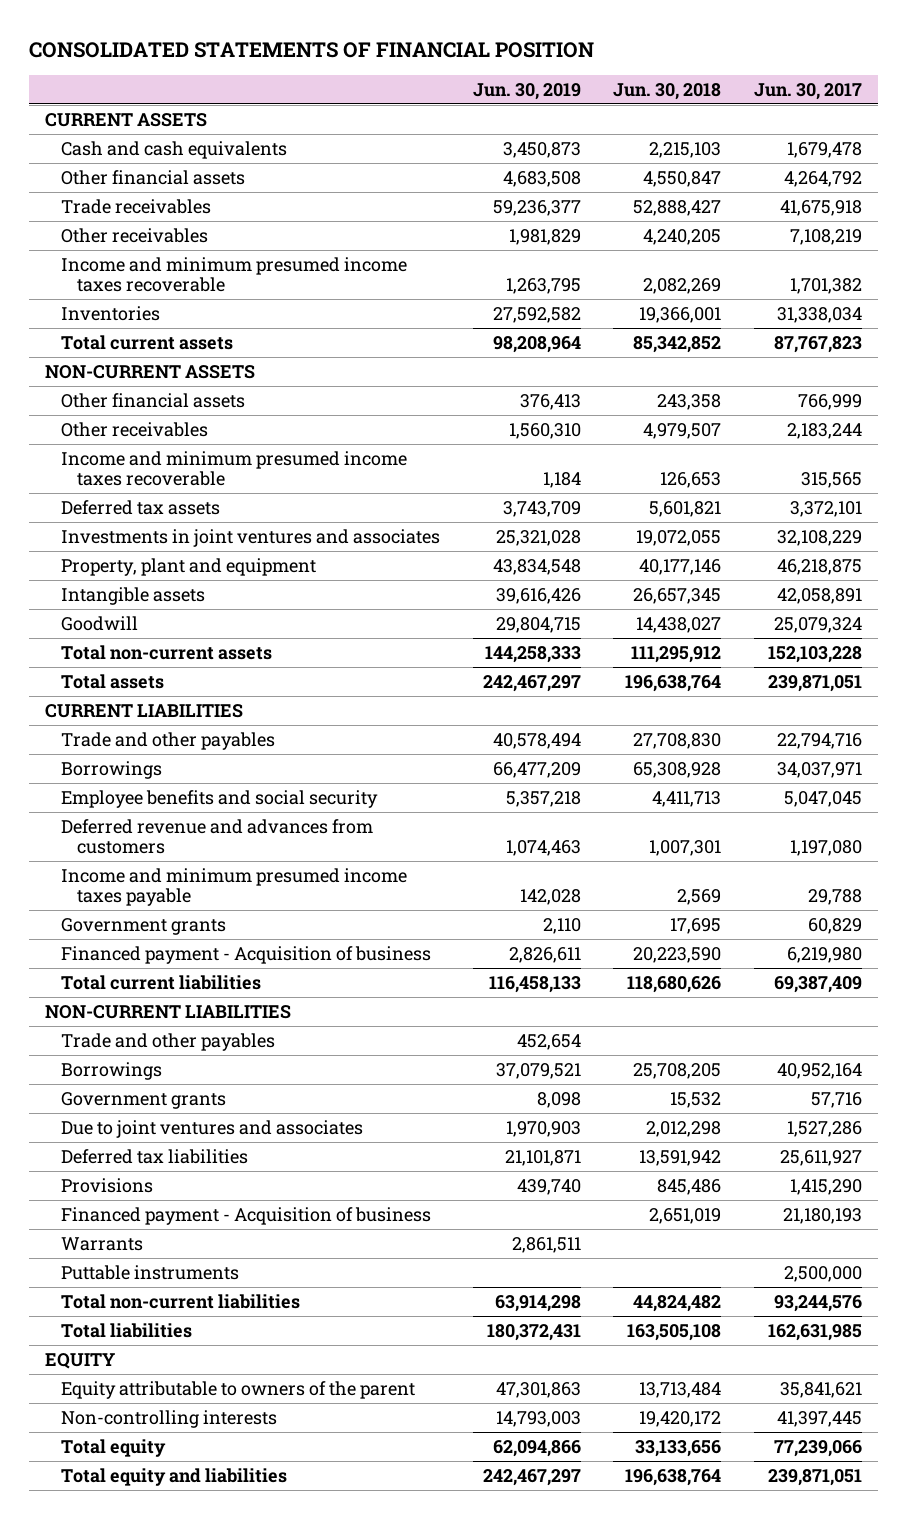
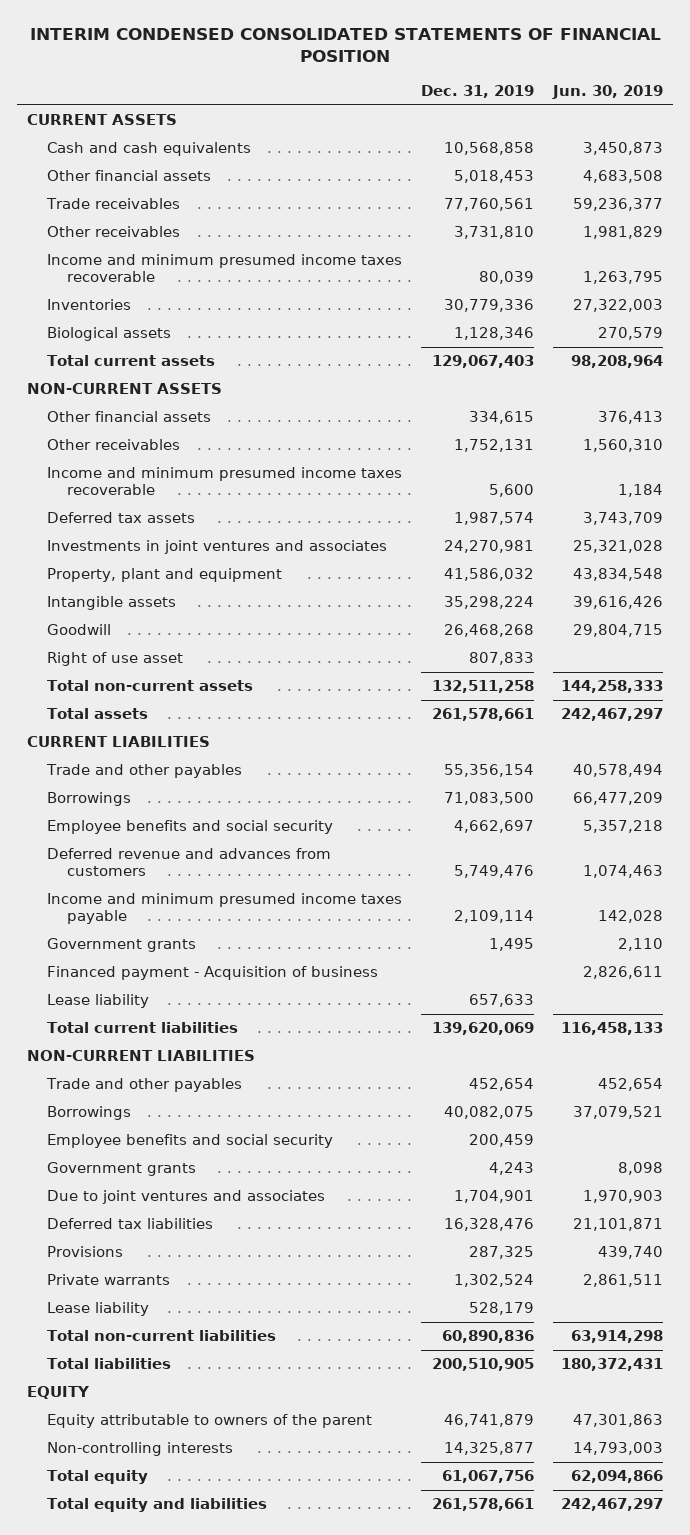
- CONSOLIDATED STATEMENTS OF FINANCIAL POSITION
+ INTERIM CONDENSED CONSOLIDATED STATEMENTS OF FINANCIAL POSITION
- | Jun. 30, 2019 | Jun. 30, 2018 | Jun. 30, 2017
+ | Dec. 31, 2019 | Jun. 30, 2019
- Inventories | 27,592,582 | 19,366,001 | 31,338,034
+ Inventories | 30,779,336 | 27,322,003
+ Biological assets | 1,128,346 | 270,579
+ Right of use asset | 807,833 |
+ Lease liability | 657,633 |
+ Employee benefits and social security | 200,459 |
- Financed payment - Acquisition of business | | 2,651,019 | 21,180,193
- Warrants | 2,861,511 | |
- Puttable instruments | | | 2,500,000
+ Private warrants | 1,302,524 | 2,861,511
+ Lease liability | 528,179 |

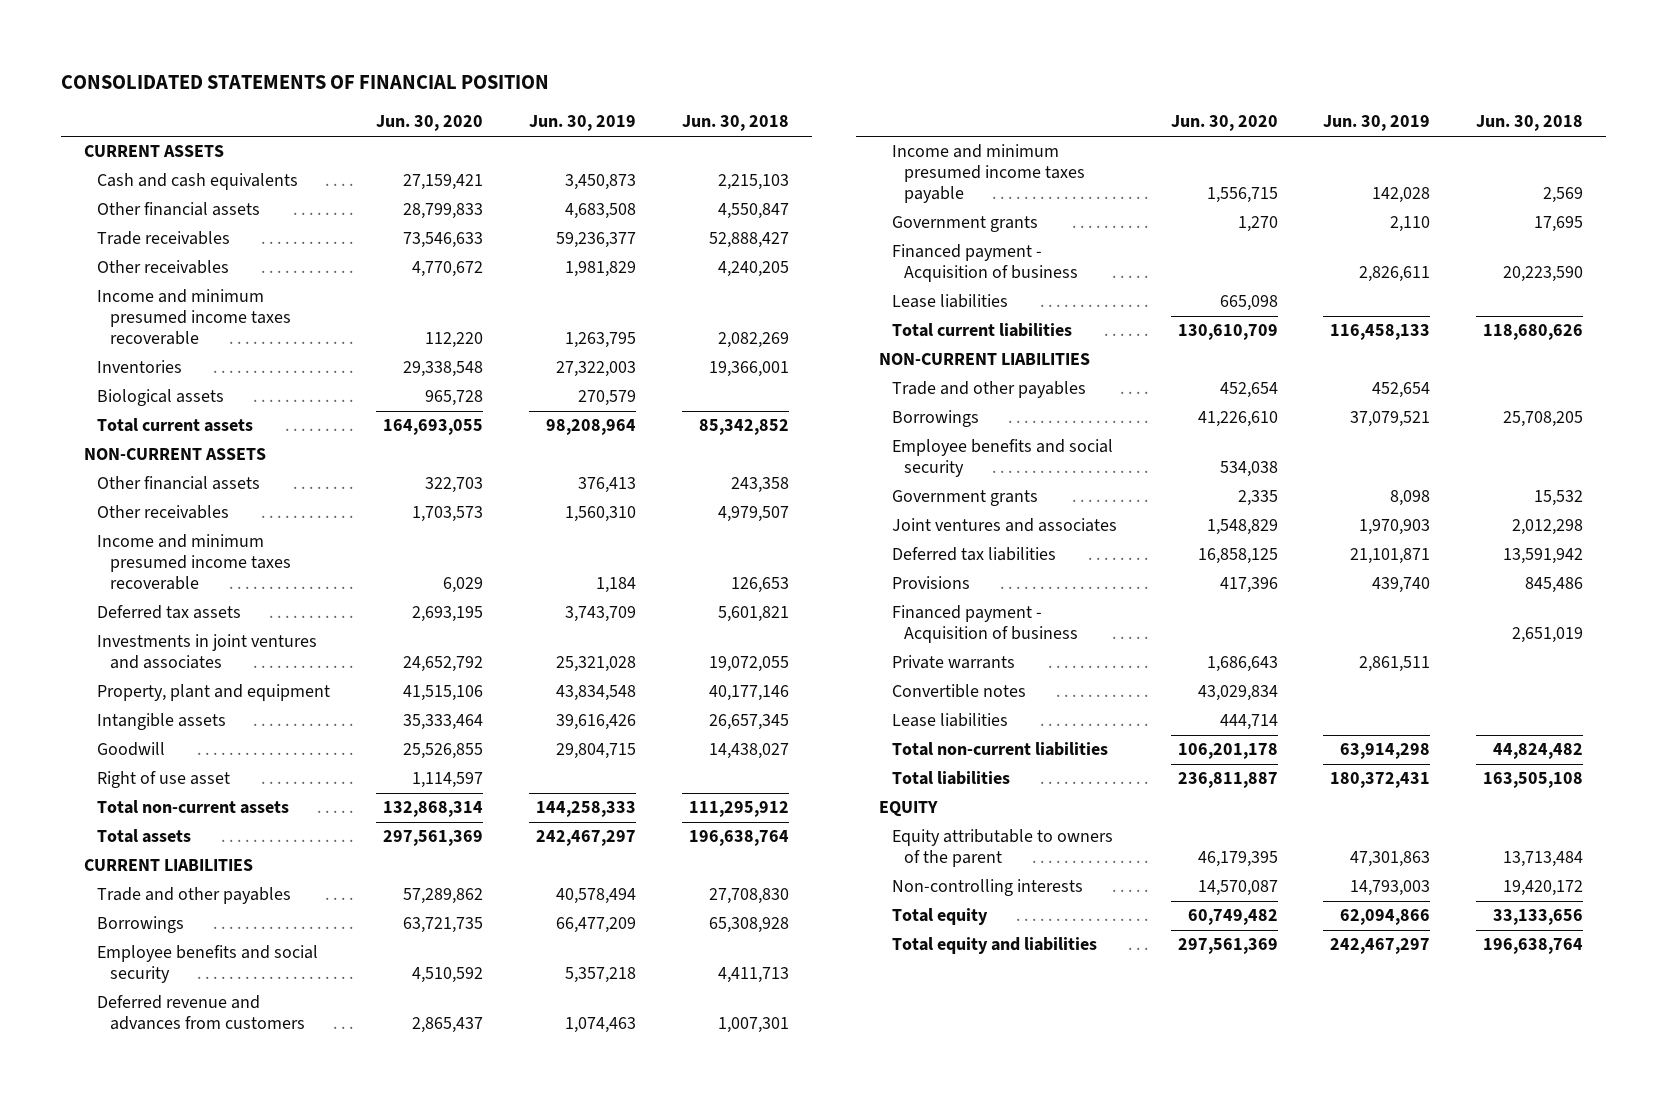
- INTERIM CONDENSED CONSOLIDATED STATEMENTS OF FINANCIAL POSITION
+ CONSOLIDATED STATEMENTS OF FINANCIAL POSITION
- | Dec. 31, 2019 | Jun. 30, 2019
+ | Jun. 30, 2020 | Jun. 30, 2019 | Jun. 30, 2018
- Lease liability | 657,633 |
+ Lease liabilities | 665,098 | |
- Due to joint ventures and associates | 1,704,901 | 1,970,903
+ Joint ventures and associates | 1,548,829 | 1,970,903 | 2,012,298
+ Financed payment - Acquisition of business | | | 2,651,019
- Lease liability | 528,179 |
+ Convertible notes | 43,029,834 | |
+ Lease liabilities | 444,714 | |

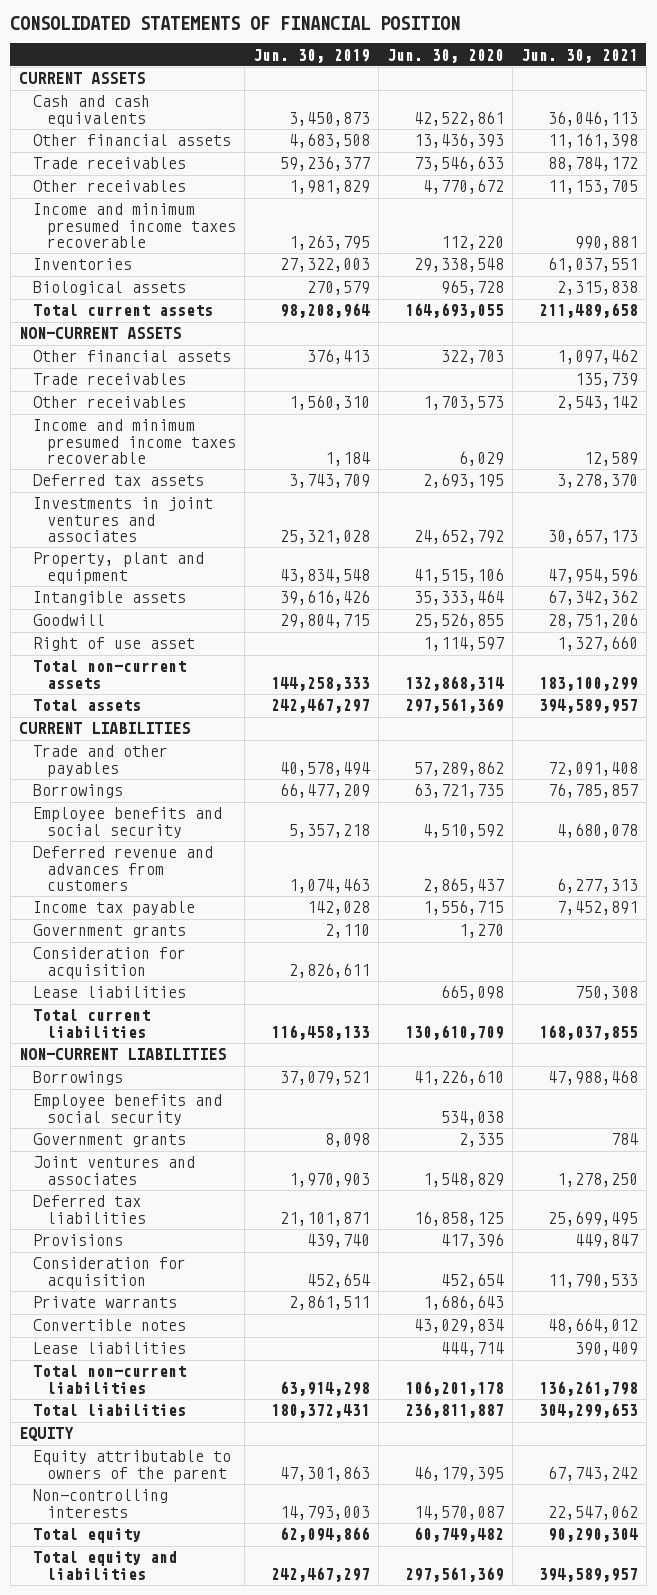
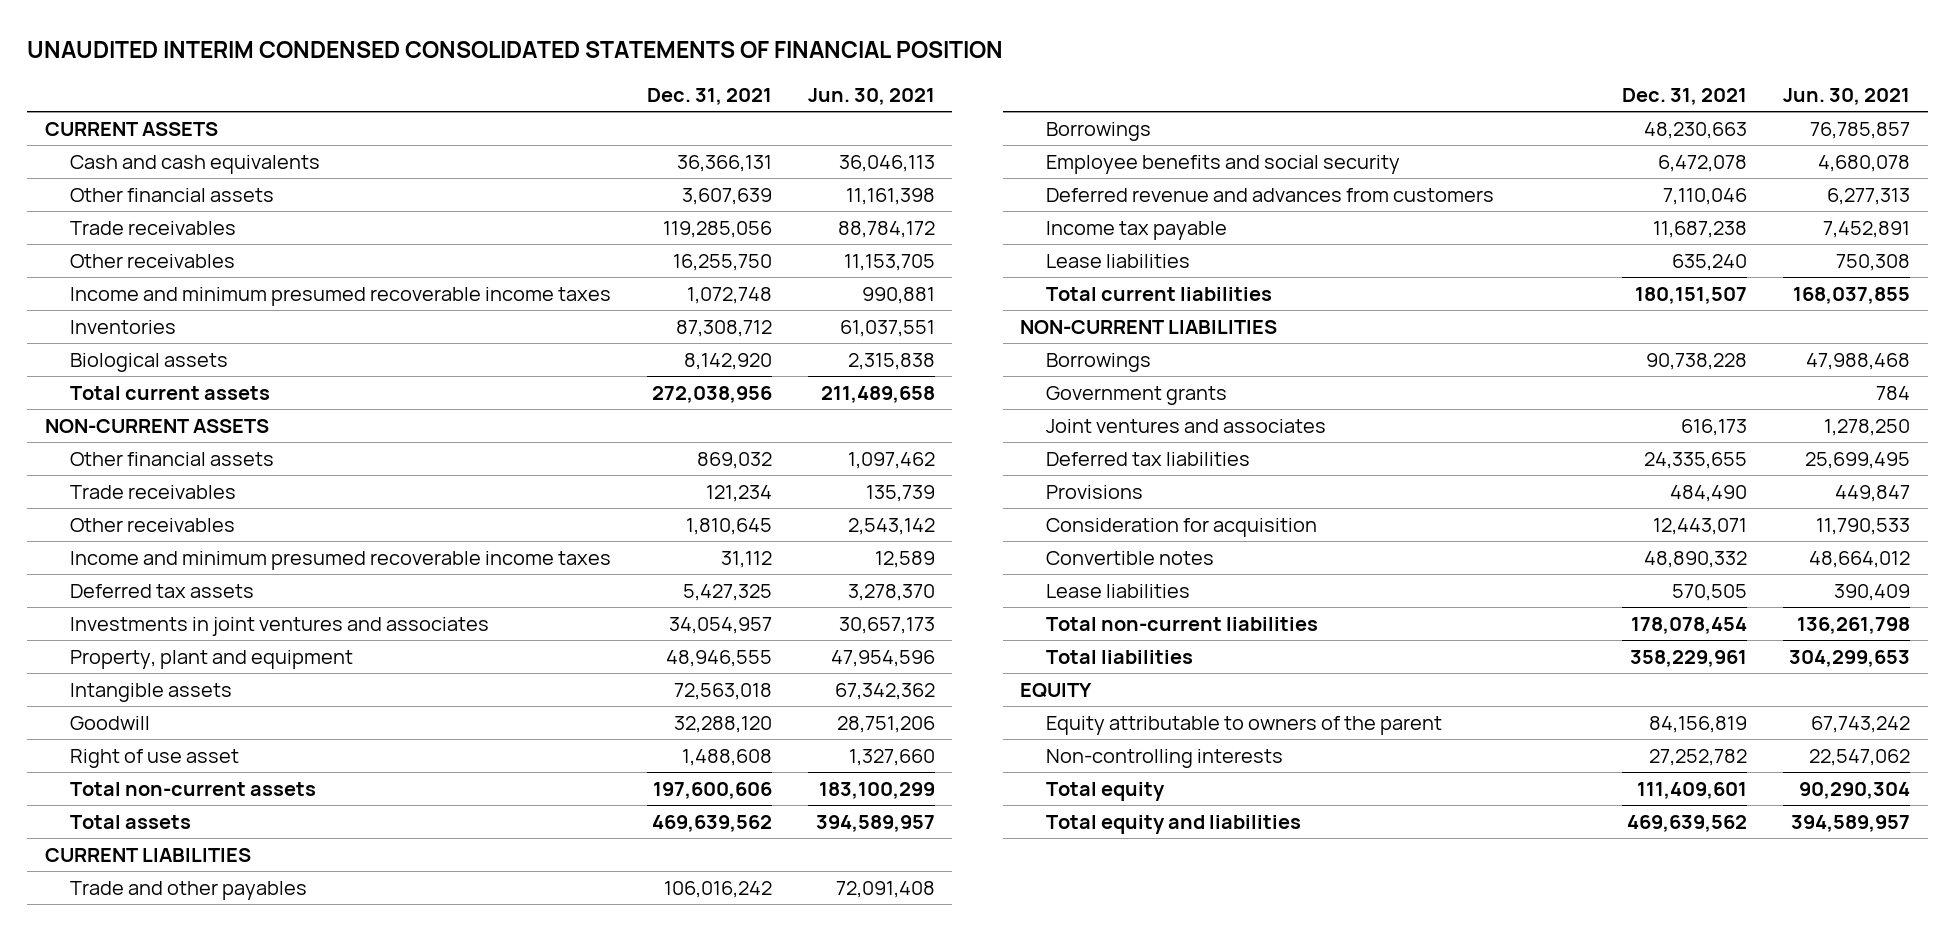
- CONSOLIDATED STATEMENTS OF FINANCIAL POSITION
+ UNAUDITED INTERIM CONDENSED CONSOLIDATED STATEMENTS OF FINANCIAL POSITION
- | Jun. 30, 2019 | Jun. 30, 2020 | Jun. 30, 2021
+ | Dec. 31, 2021 | Jun. 30, 2021
- Income and minimum presumed income taxes recoverable | 1,263,795 | 112,220 | 990,881
+ Income and minimum presumed recoverable income taxes | 1,072,748 | 990,881
- Income and minimum presumed income taxes recoverable | 1,184 | 6,029 | 12,589
+ Income and minimum presumed recoverable income taxes | 31,112 | 12,589
- Government grants | 2,110 | 1,270 |
- Consideration for acquisition | 2,826,611 | |
- Employee benefits and social security | | 534,038 |
- Private warrants | 2,861,511 | 1,686,643 |

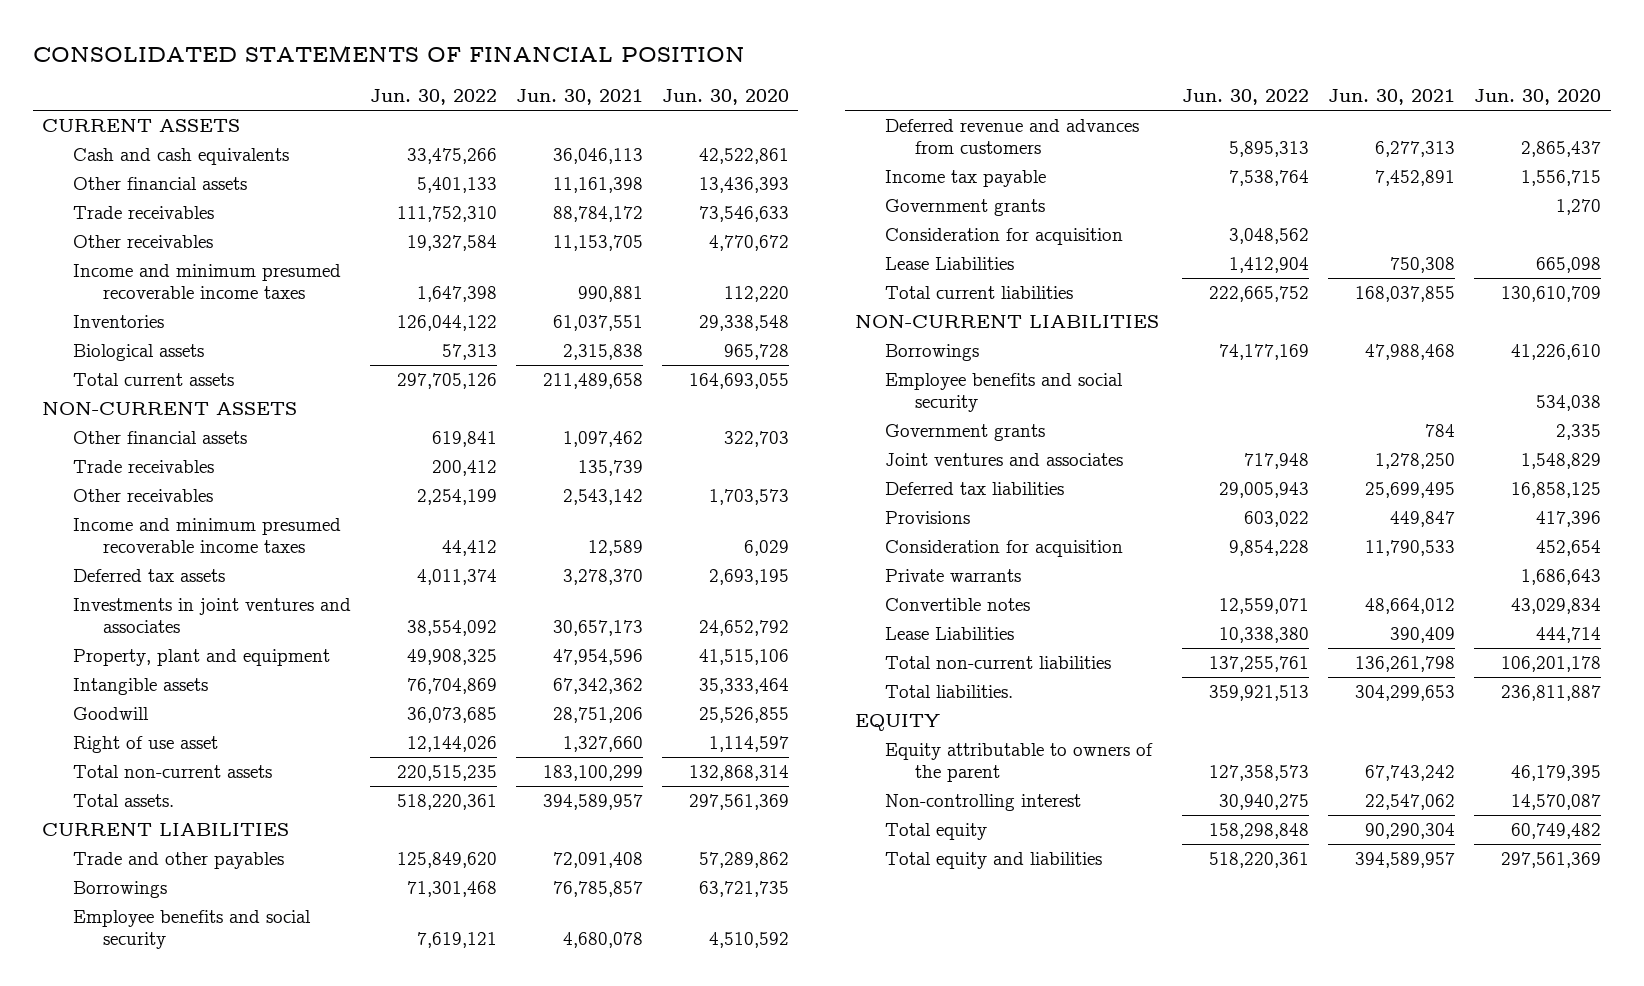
- UNAUDITED INTERIM CONDENSED CONSOLIDATED STATEMENTS OF FINANCIAL POSITION
+ CONSOLIDATED STATEMENTS OF FINANCIAL POSITION
- | Dec. 31, 2021 | Jun. 30, 2021
+ | Jun. 30, 2022 | Jun. 30, 2021 | Jun. 30, 2020
- Total assets | 469,639,562 | 394,589,957
+ Total assets. | 518,220,361 | 394,589,957 | 297,561,369
- Lease liabilities | 635,240 | 750,308
+ Government grants | | | 1,270
+ Consideration for acquisition | 3,048,562 | |
+ Lease Liabilities | 1,412,904 | 750,308 | 665,098
+ Employee benefits and social security | | | 534,038
+ Private warrants | | | 1,686,643
- Lease liabilities | 570,505 | 390,409
+ Lease Liabilities | 10,338,380 | 390,409 | 444,714
- Total liabilities | 358,229,961 | 304,299,653
+ Total liabilities. | 359,921,513 | 304,299,653 | 236,811,887
- Non-controlling interests | 27,252,782 | 22,547,062
+ Non-controlling interest | 30,940,275 | 22,547,062 | 14,570,087

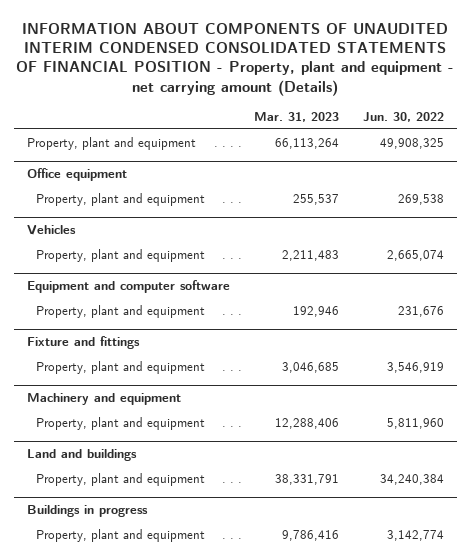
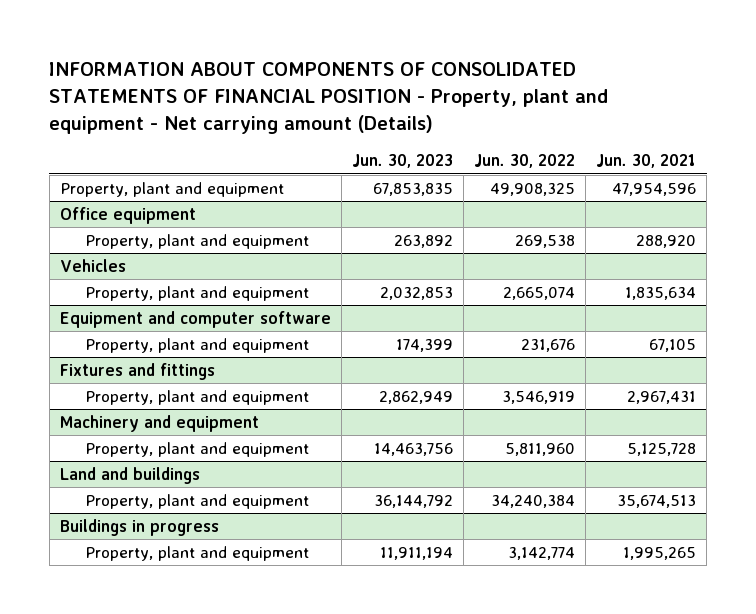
- INFORMATION ABOUT COMPONENTS OF UNAUDITED INTERIM CONDENSED CONSOLIDATED STATEMENTS OF FINANCIAL POSITION - Property, plant and equipment - net carrying amount (Details)
+ INFORMATION ABOUT COMPONENTS OF CONSOLIDATED STATEMENTS OF FINANCIAL POSITION - Property, plant and equipment - Net carrying amount (Details)
- | Mar. 31, 2023 | Jun. 30, 2022
+ | Jun. 30, 2023 | Jun. 30, 2022 | Jun. 30, 2021
- Fixture and fittings
+ Fixtures and fittings

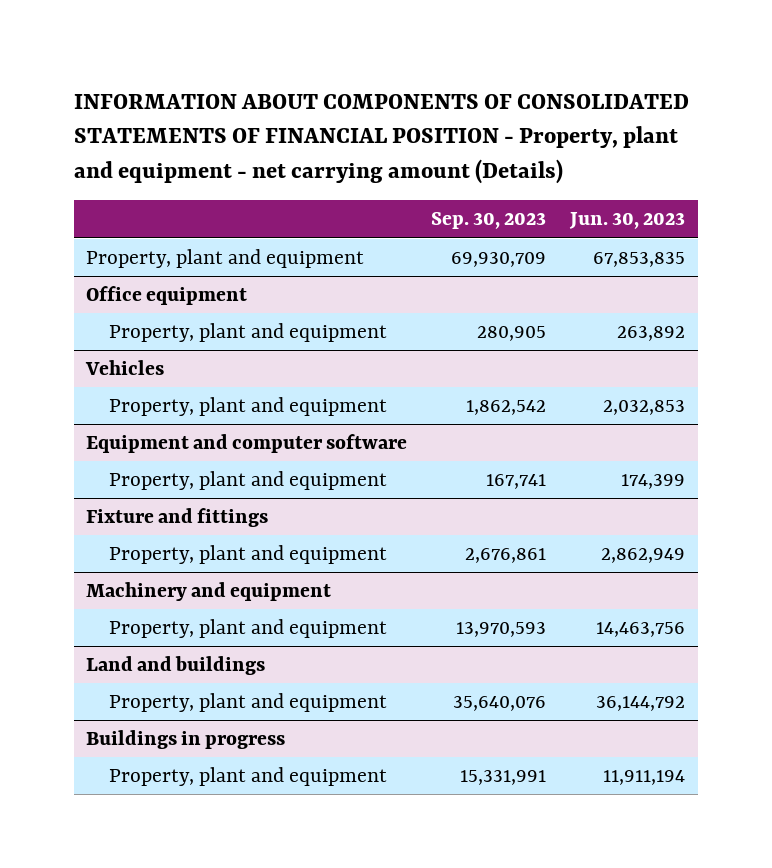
- INFORMATION ABOUT COMPONENTS OF CONSOLIDATED STATEMENTS OF FINANCIAL POSITION - Property, plant and equipment - Net carrying amount (Details)
+ INFORMATION ABOUT COMPONENTS OF CONSOLIDATED STATEMENTS OF FINANCIAL POSITION - Property, plant and equipment - net carrying amount (Details)
- | Jun. 30, 2023 | Jun. 30, 2022 | Jun. 30, 2021
+ | Sep. 30, 2023 | Jun. 30, 2023
- Fixtures and fittings
+ Fixture and fittings

